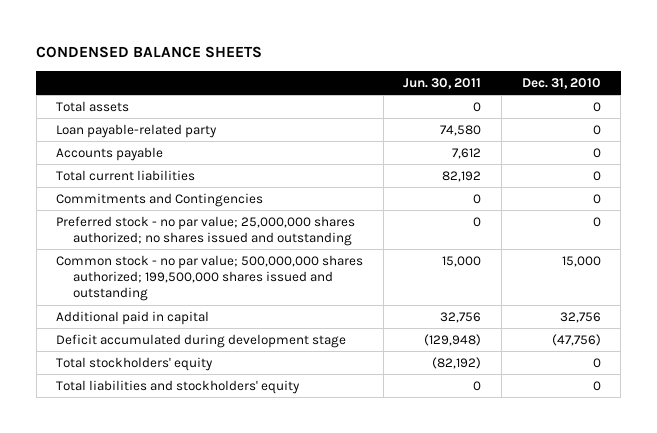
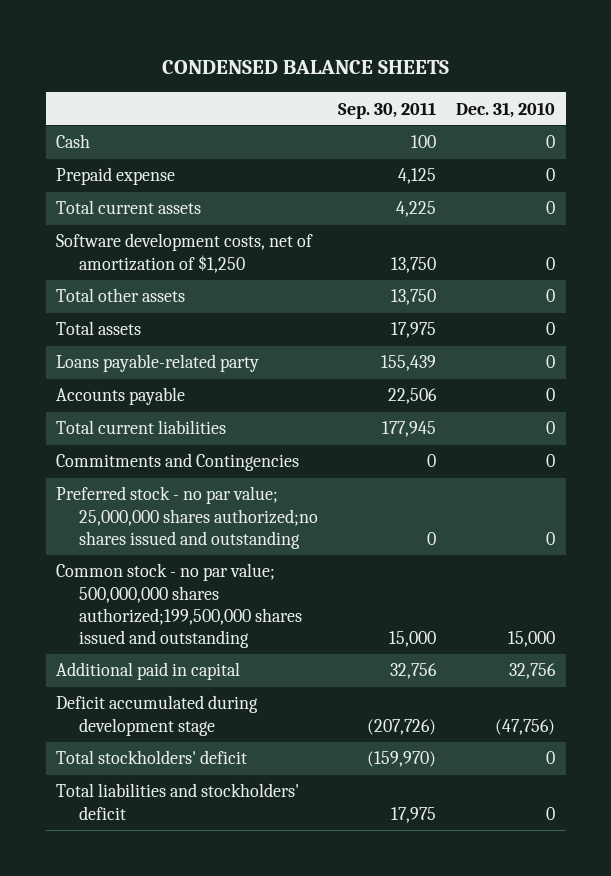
- | Jun. 30, 2011 | Dec. 31, 2010
+ | Sep. 30, 2011 | Dec. 31, 2010
+ Cash | 100 | 0
+ Prepaid expense | 4,125 | 0
+ Total current assets | 4,225 | 0
+ Software development costs, net of amortization of $1,250 | 13,750 | 0
+ Total other assets | 13,750 | 0
- Loan payable-related party | 74,580 | 0
+ Loans payable-related party | 155,439 | 0
- Preferred stock - no par value; 25,000,000 shares authorized; no shares issued and outstanding | 0 | 0
- Common stock - no par value; 500,000,000 shares authorized; 199,500,000 shares issued and outstanding | 15,000 | 15,000
+ Preferred stock - no par value; 25,000,000 shares authorized;no shares issued and outstanding | 0 | 0
+ Common stock - no par value; 500,000,000 shares authorized;199,500,000 shares issued and outstanding | 15,000 | 15,000
- Total stockholders' equity | (82,192) | 0
- Total liabilities and stockholders' equity | 0 | 0
+ Total stockholders' deficit | (159,970) | 0
+ Total liabilities and stockholders' deficit | 17,975 | 0

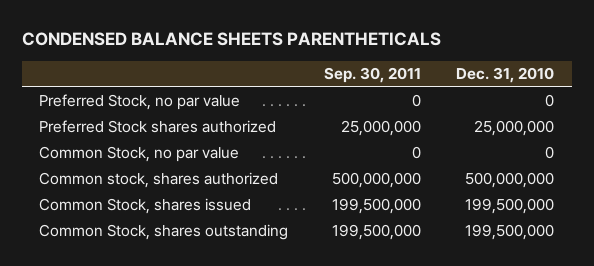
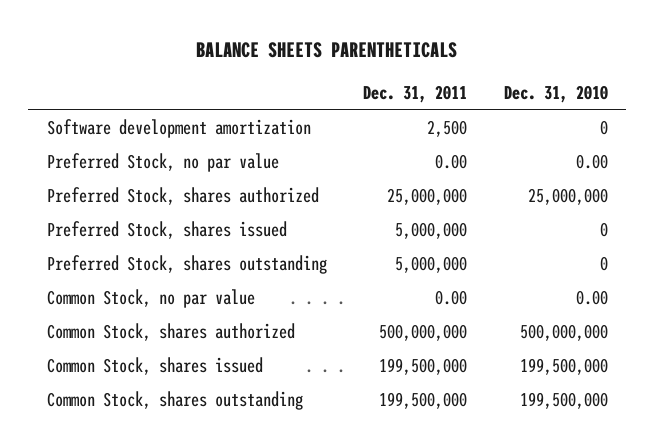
- CONDENSED BALANCE SHEETS PARENTHETICALS
+ BALANCE SHEETS PARENTHETICALS
- | Sep. 30, 2011 | Dec. 31, 2010
+ | Dec. 31, 2011 | Dec. 31, 2010
- Preferred Stock, no par value | 0 | 0
- Preferred Stock shares authorized | 25,000,000 | 25,000,000
- Common Stock, no par value | 0 | 0
- Common stock, shares authorized | 500,000,000 | 500,000,000
+ Software development amortization | 2,500 | 0
+ Preferred Stock, no par value | 0.00 | 0.00
+ Preferred Stock, shares authorized | 25,000,000 | 25,000,000
+ Preferred Stock, shares issued | 5,000,000 | 0
+ Preferred Stock, shares outstanding | 5,000,000 | 0
+ Common Stock, no par value | 0.00 | 0.00
+ Common Stock, shares authorized | 500,000,000 | 500,000,000

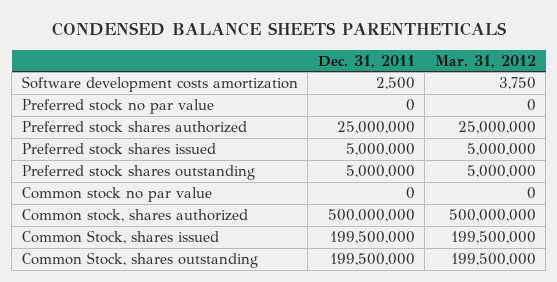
- BALANCE SHEETS PARENTHETICALS
+ CONDENSED BALANCE SHEETS PARENTHETICALS
- | Dec. 31, 2011 | Dec. 31, 2010
+ | Dec. 31, 2011 | Mar. 31, 2012
- Software development amortization | 2,500 | 0
- Preferred Stock, no par value | 0.00 | 0.00
- Preferred Stock, shares authorized | 25,000,000 | 25,000,000
- Preferred Stock, shares issued | 5,000,000 | 0
- Preferred Stock, shares outstanding | 5,000,000 | 0
- Common Stock, no par value | 0.00 | 0.00
- Common Stock, shares authorized | 500,000,000 | 500,000,000
+ Software development costs amortization | 2,500 | 3,750
+ Preferred stock no par value | 0 | 0
+ Preferred stock shares authorized | 25,000,000 | 25,000,000
+ Preferred stock shares issued | 5,000,000 | 5,000,000
+ Preferred stock shares outstanding | 5,000,000 | 5,000,000
+ Common stock no par value | 0 | 0
+ Common stock, shares authorized | 500,000,000 | 500,000,000

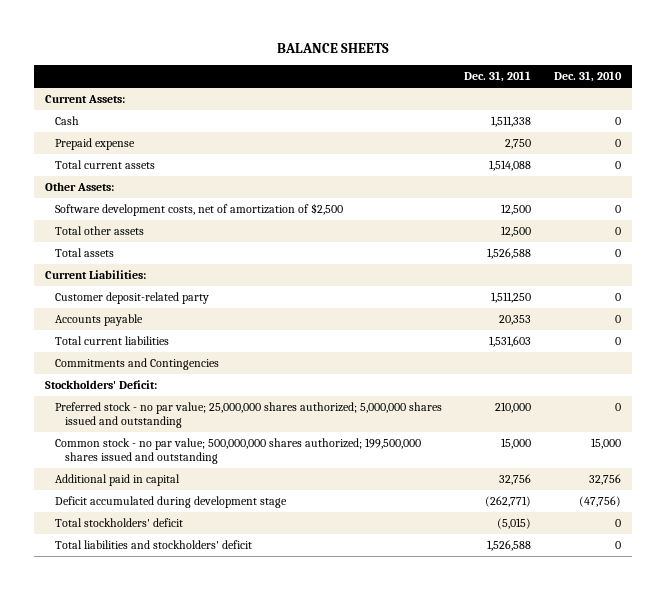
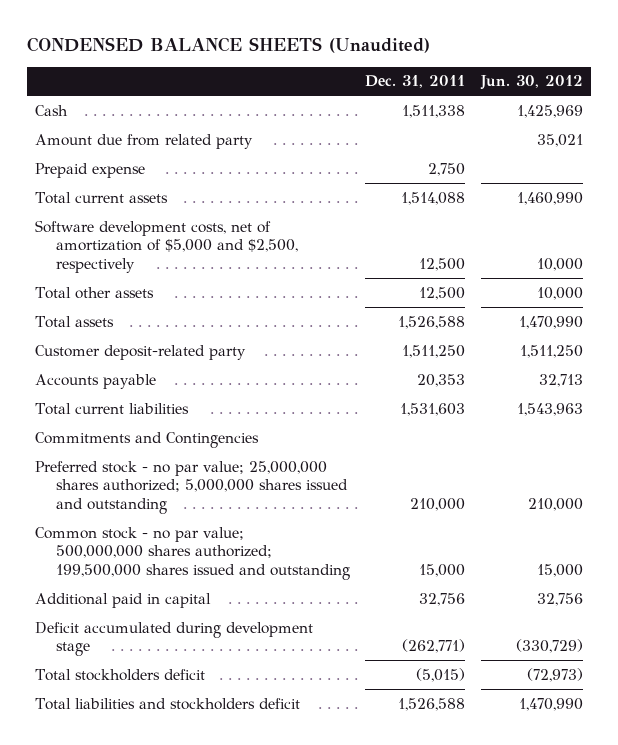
- BALANCE SHEETS
+ CONDENSED BALANCE SHEETS (Unaudited)
- | Dec. 31, 2011 | Dec. 31, 2010
+ | Dec. 31, 2011 | Jun. 30, 2012
- Current Assets:
+ Amount due from related party | | 35,021
- Other Assets:
- Software development costs, net of amortization of $2,500 | 12,500 | 0
+ Software development costs, net of amortization of $5,000 and $2,500, respectively | 12,500 | 10,000
- Current Liabilities:
- Stockholders' Deficit:
- Total stockholders' deficit | (5,015) | 0
- Total liabilities and stockholders' deficit | 1,526,588 | 0
+ Total stockholders deficit | (5,015) | (72,973)
+ Total liabilities and stockholders deficit | 1,526,588 | 1,470,990

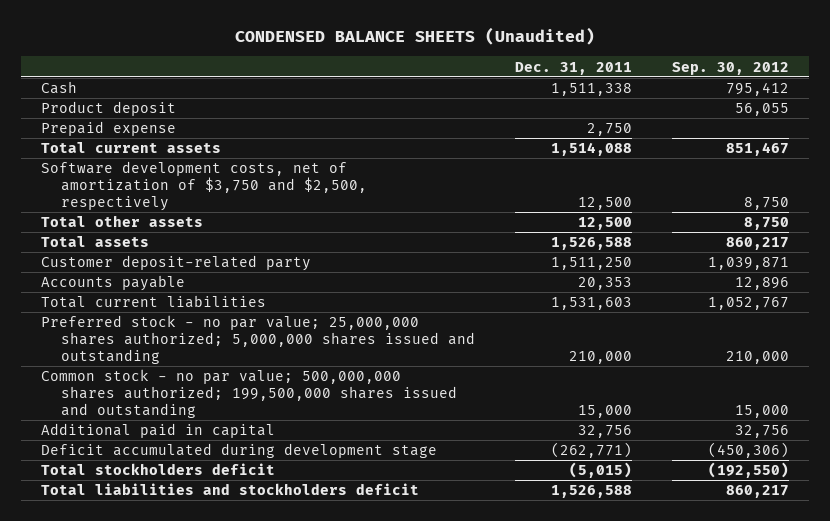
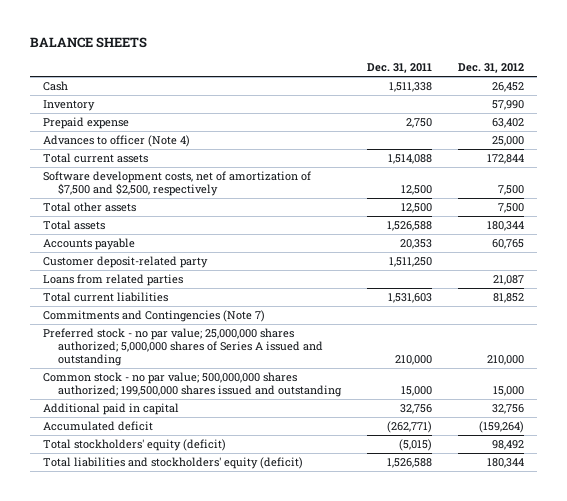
- CONDENSED BALANCE SHEETS (Unaudited)
+ BALANCE SHEETS
- | Dec. 31, 2011 | Sep. 30, 2012
+ | Dec. 31, 2011 | Dec. 31, 2012
- Product deposit | | 56,055
+ Inventory | | 57,990
+ Advances to officer (Note 4) | | 25,000
- Software development costs, net of amortization of $3,750 and $2,500, respectively | 12,500 | 8,750
+ Software development costs, net of amortization of $7,500 and $2,500, respectively | 12,500 | 7,500
moved down: Customer deposit-related party | 1,511,250 |
+ Loans from related parties | | 21,087
- Preferred stock - no par value; 25,000,000 shares authorized; 5,000,000 shares issued and outstanding | 210,000 | 210,000
+ Commitments and Contingencies (Note 7)
+ Preferred stock - no par value; 25,000,000 shares authorized; 5,000,000 shares of Series A issued and outstanding | 210,000 | 210,000
- Deficit accumulated during development stage | (262,771) | (450,306)
- Total stockholders deficit | (5,015) | (192,550)
- Total liabilities and stockholders deficit | 1,526,588 | 860,217
+ Accumulated deficit | (262,771) | (159,264)
+ Total stockholders' equity (deficit) | (5,015) | 98,492
+ Total liabilities and stockholders' equity (deficit) | 1,526,588 | 180,344

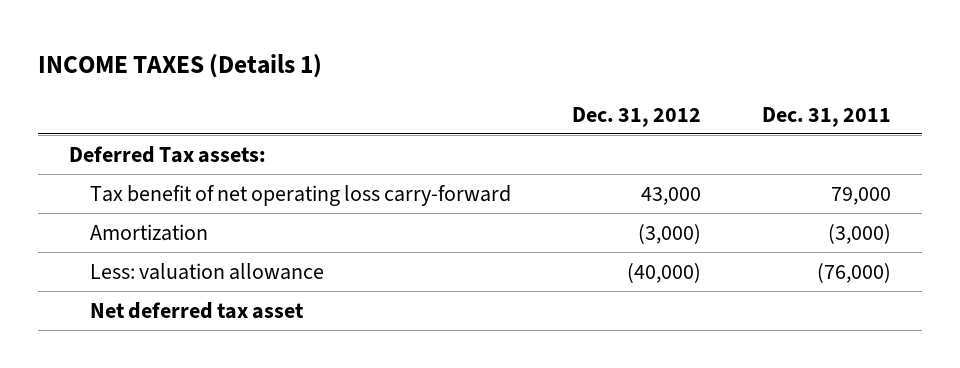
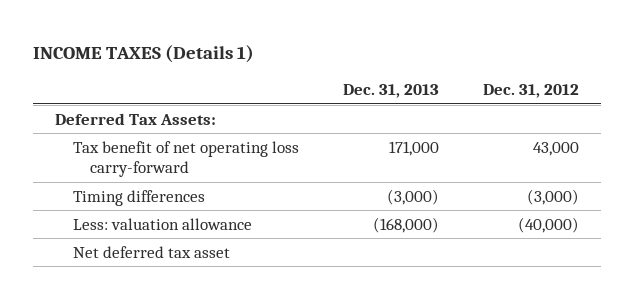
- | Dec. 31, 2012 | Dec. 31, 2011
+ | Dec. 31, 2013 | Dec. 31, 2012
- Deferred Tax assets:
+ Deferred Tax Assets:
- Amortization | (3,000) | (3,000)
+ Timing differences | (3,000) | (3,000)

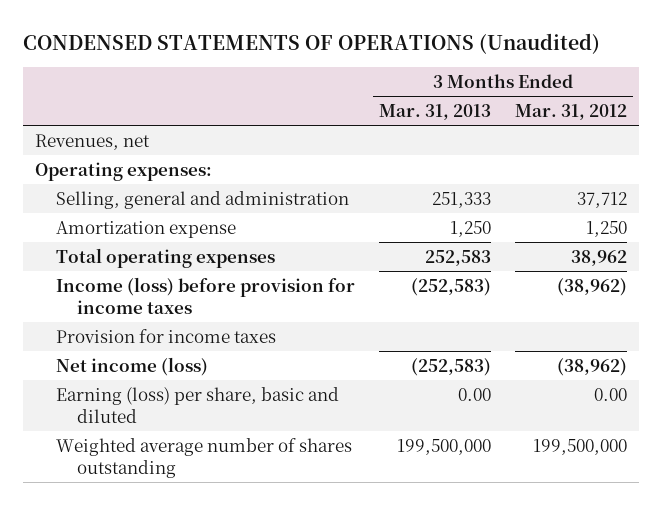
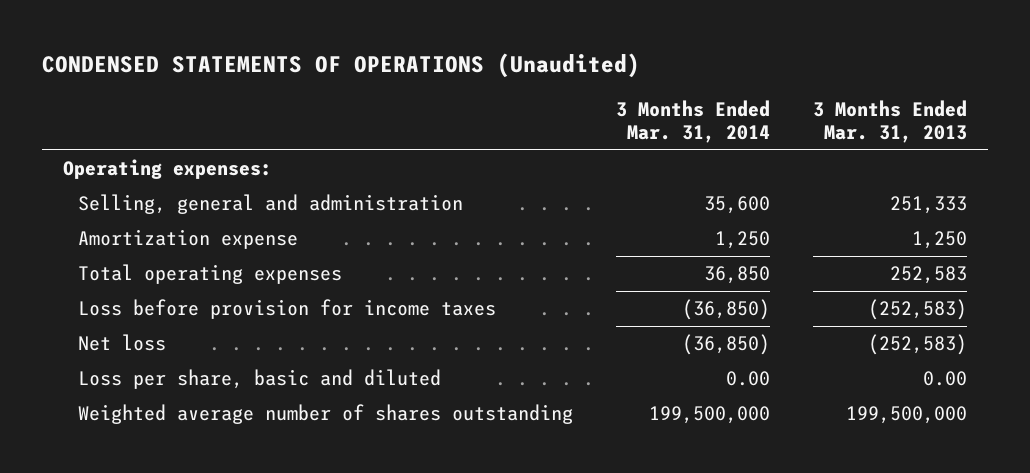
- | 3 Months Ended Mar. 31, 2013 | 3 Months Ended Mar. 31, 2012
+ | 3 Months Ended Mar. 31, 2014 | 3 Months Ended Mar. 31, 2013
- Revenues, net
- Income (loss) before provision for income taxes | (252,583) | (38,962)
- Provision for income taxes
- Net income (loss) | (252,583) | (38,962)
- Earning (loss) per share, basic and diluted | 0.00 | 0.00
+ Loss before provision for income taxes | (36,850) | (252,583)
+ Net loss | (36,850) | (252,583)
+ Loss per share, basic and diluted | 0.00 | 0.00

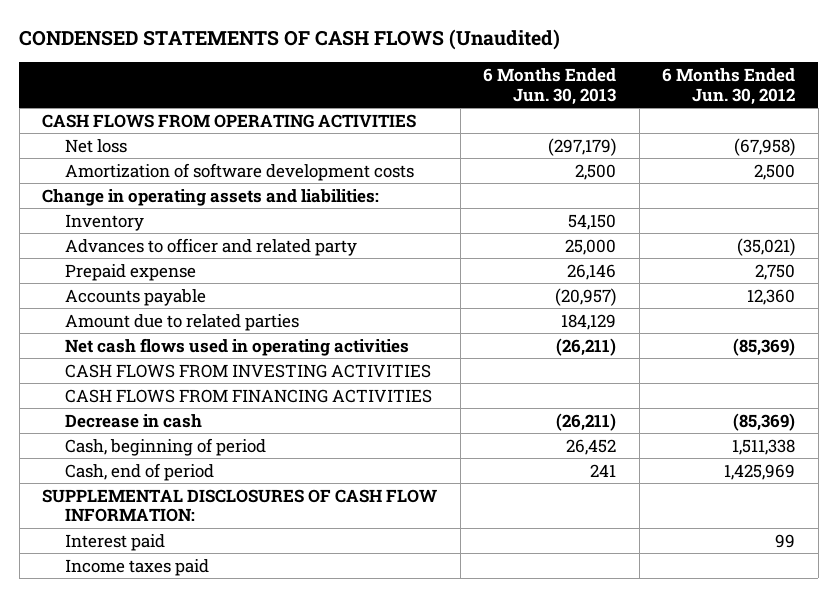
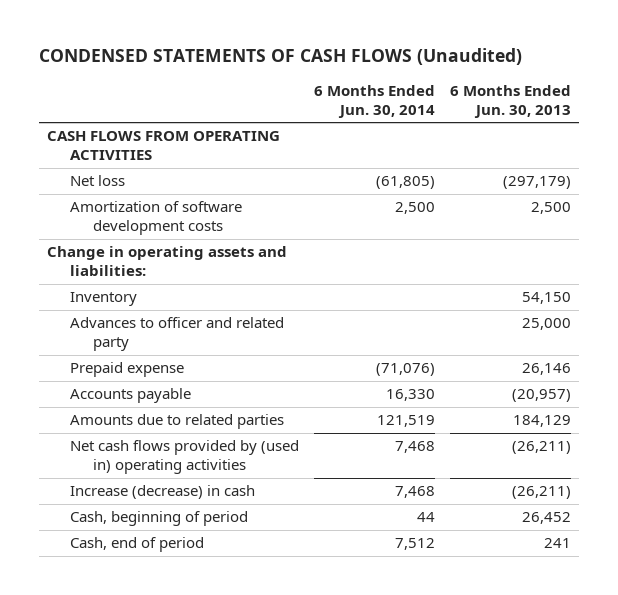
- | 6 Months Ended Jun. 30, 2013 | 6 Months Ended Jun. 30, 2012
+ | 6 Months Ended Jun. 30, 2014 | 6 Months Ended Jun. 30, 2013
- Amount due to related parties | 184,129 |
- Net cash flows used in operating activities | (26,211) | (85,369)
- CASH FLOWS FROM INVESTING ACTIVITIES
- CASH FLOWS FROM FINANCING ACTIVITIES
- Decrease in cash | (26,211) | (85,369)
+ Amounts due to related parties | 121,519 | 184,129
+ Net cash flows provided by (used in) operating activities | 7,468 | (26,211)
+ Increase (decrease) in cash | 7,468 | (26,211)
- SUPPLEMENTAL DISCLOSURES OF CASH FLOW INFORMATION:
- Interest paid | | 99
- Income taxes paid

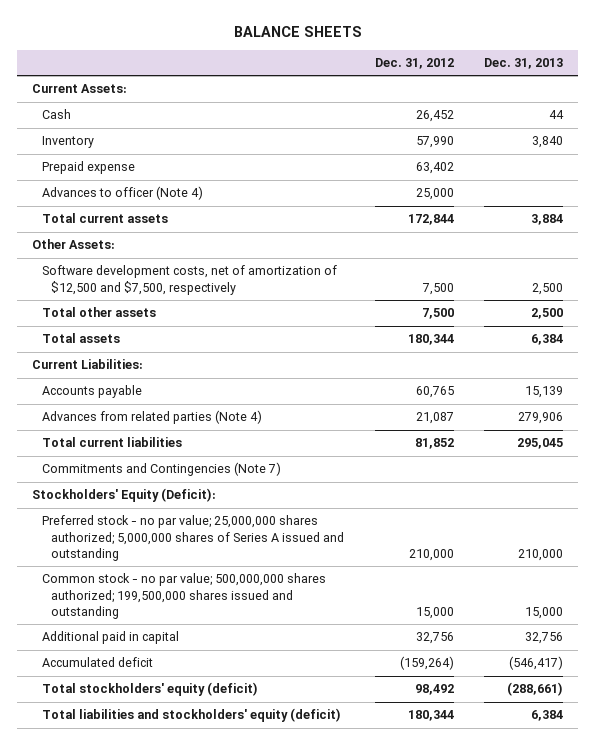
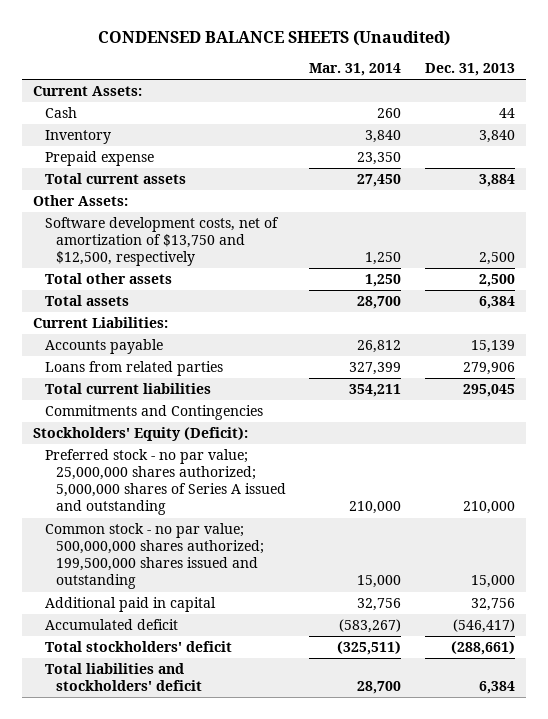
- BALANCE SHEETS
+ CONDENSED BALANCE SHEETS (Unaudited)
- | Dec. 31, 2012 | Dec. 31, 2013
+ | Mar. 31, 2014 | Dec. 31, 2013
- Advances to officer (Note 4) | 25,000 |
- Software development costs, net of amortization of $12,500 and $7,500, respectively | 7,500 | 2,500
+ Software development costs, net of amortization of $13,750 and $12,500, respectively | 1,250 | 2,500
- Advances from related parties (Note 4) | 21,087 | 279,906
+ Loans from related parties | 327,399 | 279,906
- Commitments and Contingencies (Note 7)
+ Commitments and Contingencies
- Total stockholders' equity (deficit) | 98,492 | (288,661)
- Total liabilities and stockholders' equity (deficit) | 180,344 | 6,384
+ Total stockholders' deficit | (325,511) | (288,661)
+ Total liabilities and stockholders' deficit | 28,700 | 6,384

